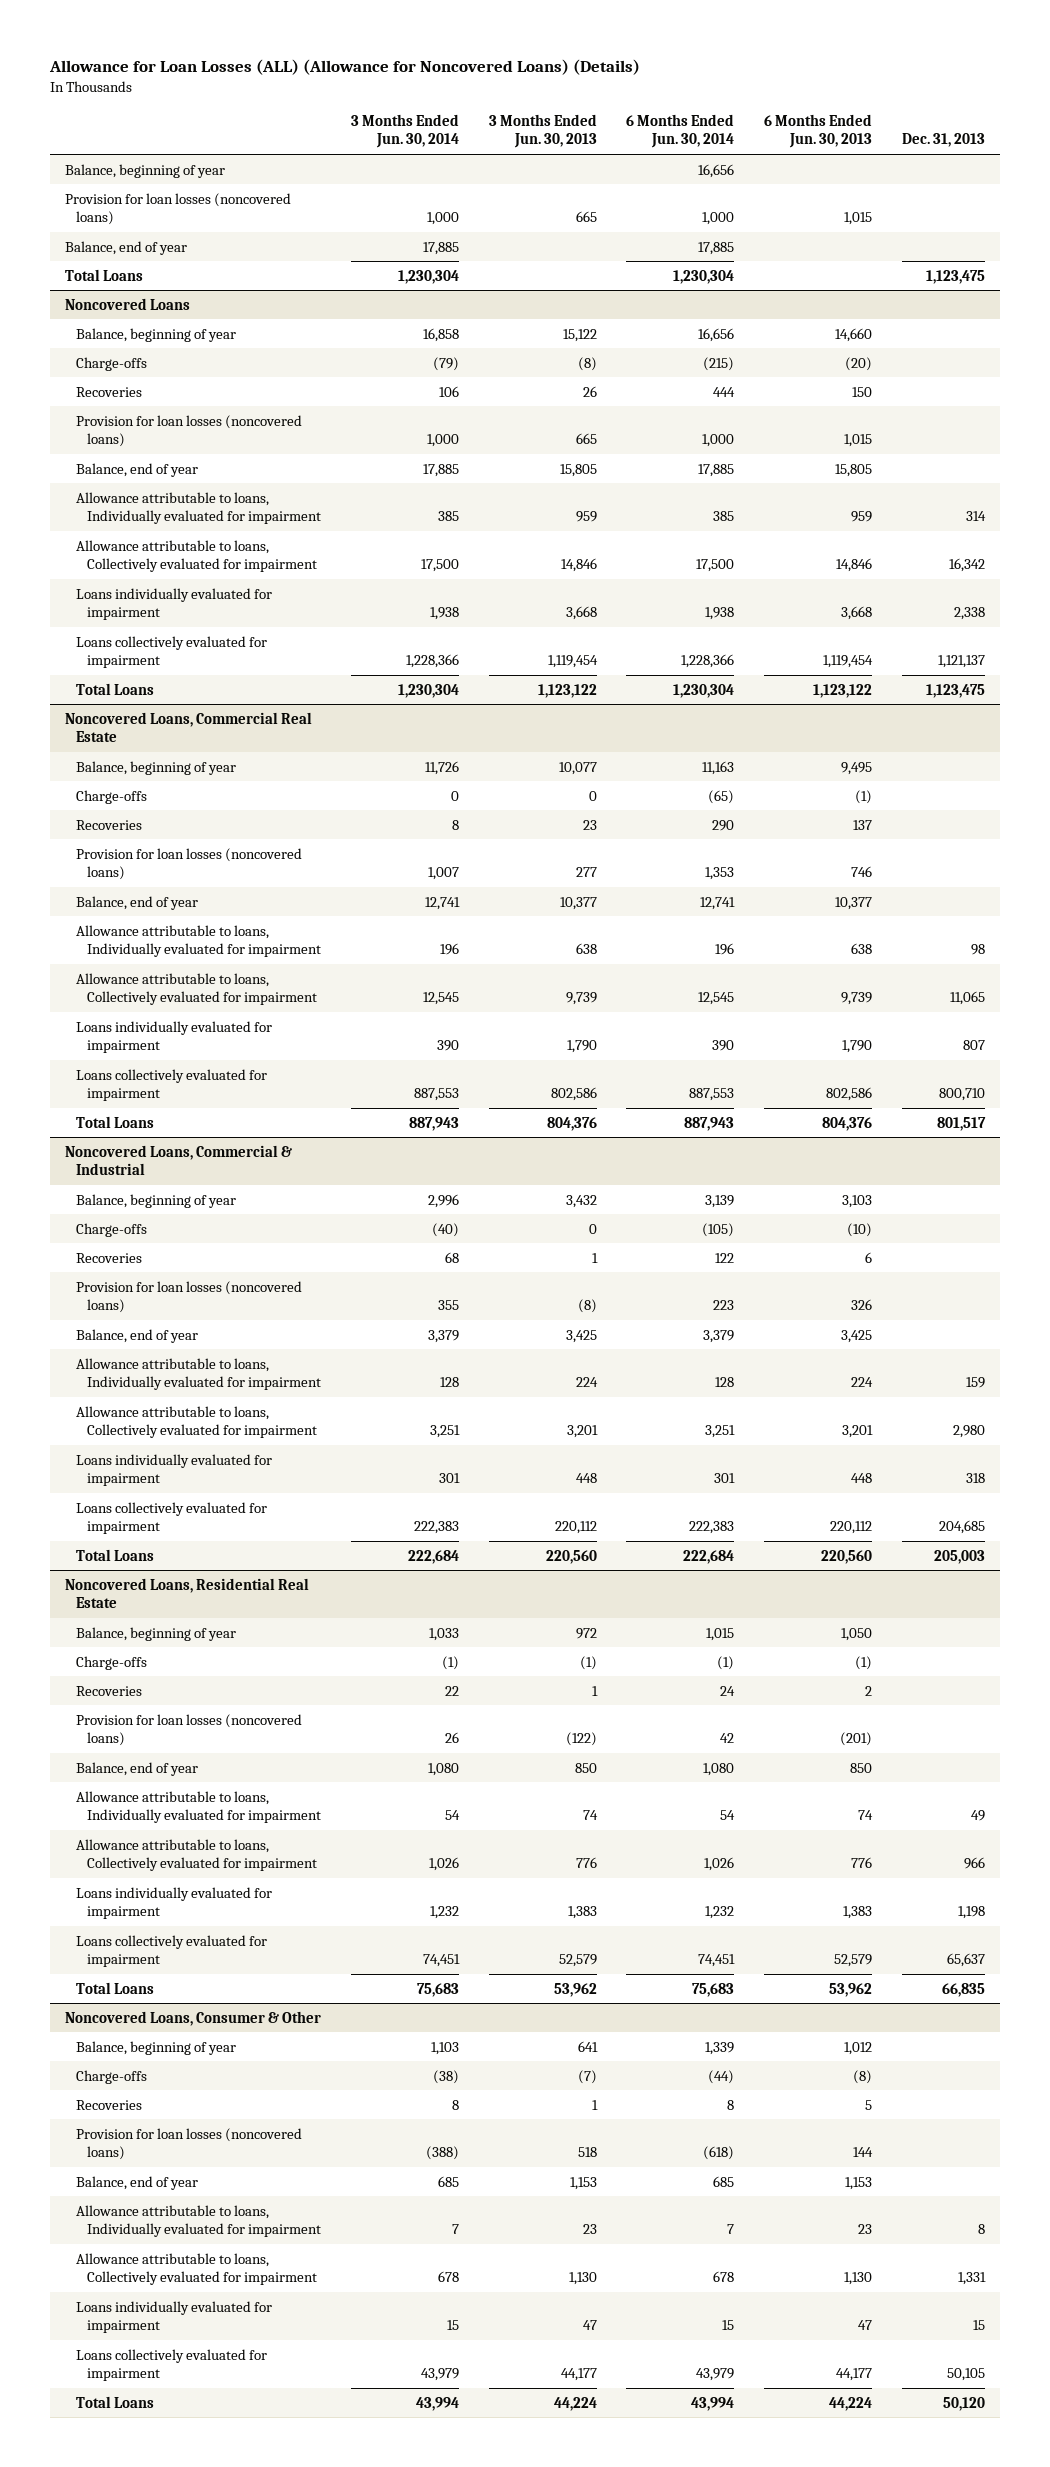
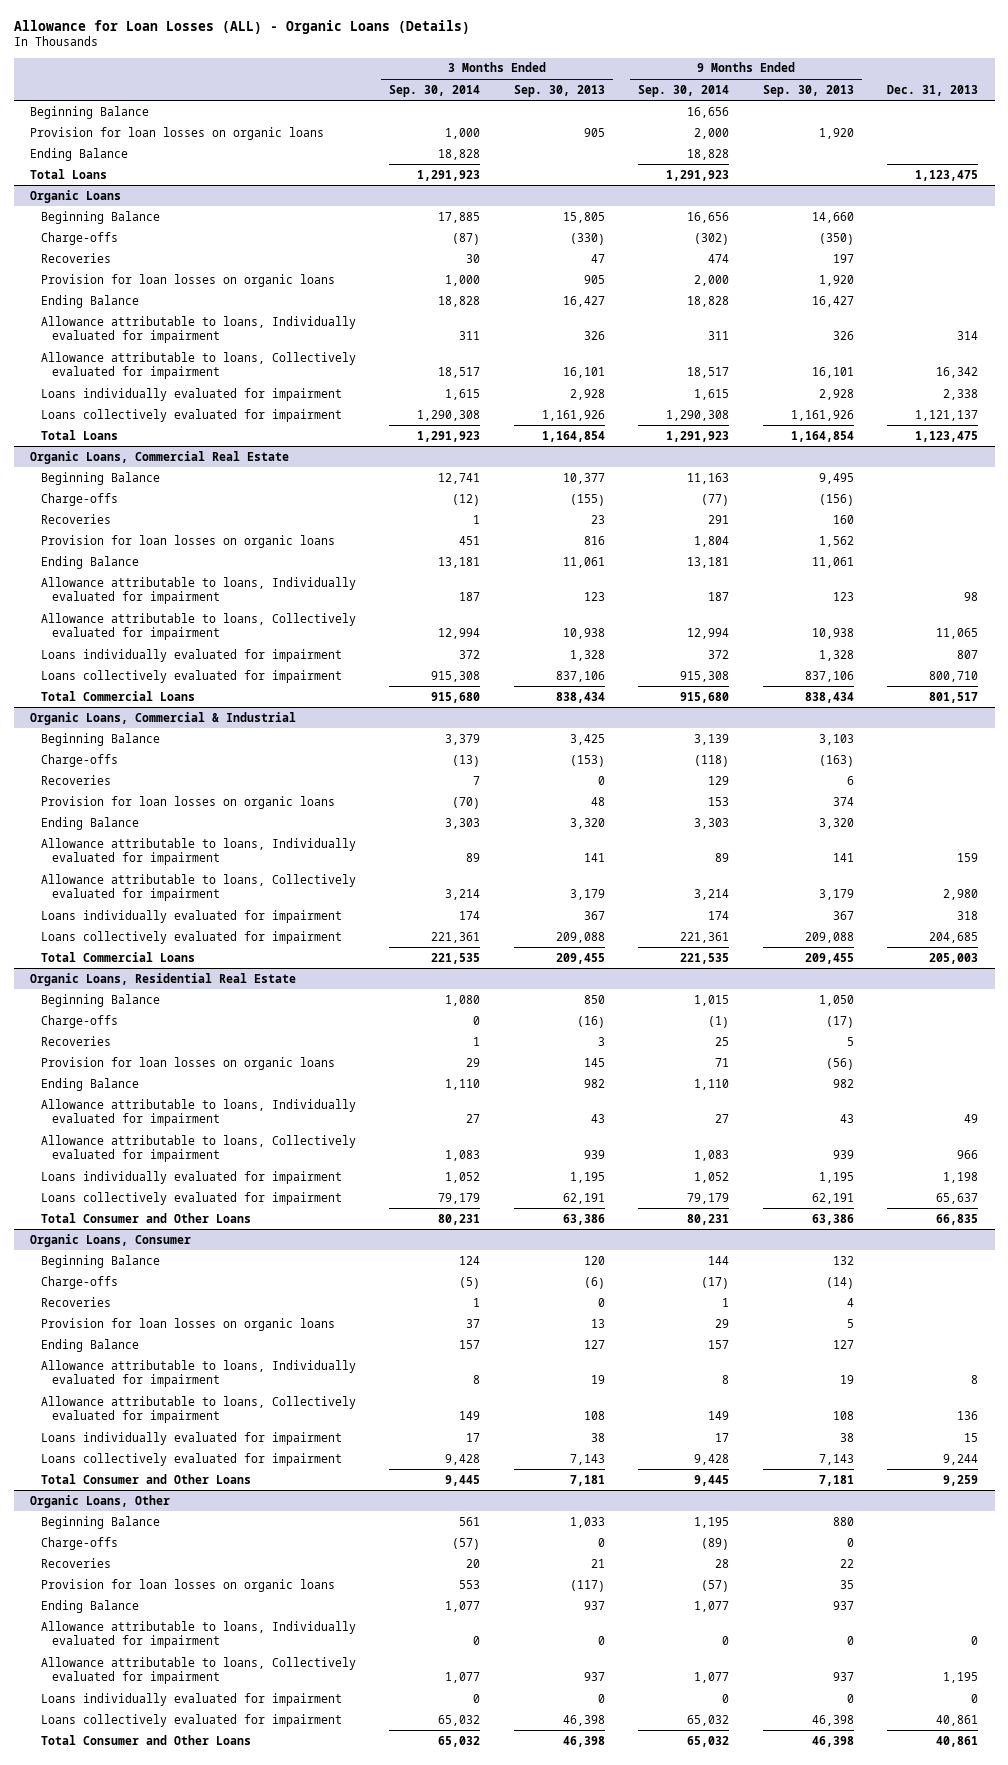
- Allowance for Loan Losses (ALL) (Allowance for Noncovered Loans) (Details)
+ Allowance for Loan Losses (ALL) - Organic Loans (Details)
- | 3 Months Ended Jun. 30, 2014 | 3 Months Ended Jun. 30, 2013 | 6 Months Ended Jun. 30, 2014 | 6 Months Ended Jun. 30, 2013 | Dec. 31, 2013
+ | 3 Months Ended Sep. 30, 2014 | 3 Months Ended Sep. 30, 2013 | 9 Months Ended Sep. 30, 2014 | 9 Months Ended Sep. 30, 2013 | Dec. 31, 2013
- Balance, beginning of year | | | 16,656 | |
- Provision for loan losses (noncovered loans) | 1,000 | 665 | 1,000 | 1,015 |
- Balance, end of year | 17,885 | | 17,885 | |
+ Beginning Balance | | | 16,656 | |
+ Provision for loan losses on organic loans | 1,000 | 905 | 2,000 | 1,920 |
+ Ending Balance | 18,828 | | 18,828 | |
- Noncovered Loans
- Balance, beginning of year | 16,858 | 15,122 | 16,656 | 14,660 |
+ Organic Loans
+ Beginning Balance | 17,885 | 15,805 | 16,656 | 14,660 |
- Provision for loan losses (noncovered loans) | 1,000 | 665 | 1,000 | 1,015 |
- Balance, end of year | 17,885 | 15,805 | 17,885 | 15,805 |
+ Provision for loan losses on organic loans | 1,000 | 905 | 2,000 | 1,920 |
+ Ending Balance | 18,828 | 16,427 | 18,828 | 16,427 |
- Noncovered Loans, Commercial Real Estate
- Balance, beginning of year | 11,726 | 10,077 | 11,163 | 9,495 |
+ Organic Loans, Commercial Real Estate
+ Beginning Balance | 12,741 | 10,377 | 11,163 | 9,495 |
- Provision for loan losses (noncovered loans) | 1,007 | 277 | 1,353 | 746 |
- Balance, end of year | 12,741 | 10,377 | 12,741 | 10,377 |
+ Provision for loan losses on organic loans | 451 | 816 | 1,804 | 1,562 |
+ Ending Balance | 13,181 | 11,061 | 13,181 | 11,061 |
- Total Loans | 887,943 | 804,376 | 887,943 | 804,376 | 801,517
- Noncovered Loans, Commercial & Industrial
- Balance, beginning of year | 2,996 | 3,432 | 3,139 | 3,103 |
+ Total Commercial Loans | 915,680 | 838,434 | 915,680 | 838,434 | 801,517
+ Organic Loans, Commercial & Industrial
+ Beginning Balance | 3,379 | 3,425 | 3,139 | 3,103 |
- Provision for loan losses (noncovered loans) | 355 | (8) | 223 | 326 |
- Balance, end of year | 3,379 | 3,425 | 3,379 | 3,425 |
+ Provision for loan losses on organic loans | (70) | 48 | 153 | 374 |
+ Ending Balance | 3,303 | 3,320 | 3,303 | 3,320 |
- Total Loans | 222,684 | 220,560 | 222,684 | 220,560 | 205,003
- Noncovered Loans, Residential Real Estate
- Balance, beginning of year | 1,033 | 972 | 1,015 | 1,050 |
+ Total Commercial Loans | 221,535 | 209,455 | 221,535 | 209,455 | 205,003
+ Organic Loans, Residential Real Estate
+ Beginning Balance | 1,080 | 850 | 1,015 | 1,050 |
- Provision for loan losses (noncovered loans) | 26 | (122) | 42 | (201) |
- Balance, end of year | 1,080 | 850 | 1,080 | 850 |
+ Provision for loan losses on organic loans | 29 | 145 | 71 | (56) |
+ Ending Balance | 1,110 | 982 | 1,110 | 982 |
- Total Loans | 75,683 | 53,962 | 75,683 | 53,962 | 66,835
- Noncovered Loans, Consumer & Other
- Balance, beginning of year | 1,103 | 641 | 1,339 | 1,012 |
+ Total Consumer and Other Loans | 80,231 | 63,386 | 80,231 | 63,386 | 66,835
+ Organic Loans, Consumer
+ Beginning Balance | 124 | 120 | 144 | 132 |
- Provision for loan losses (noncovered loans) | (388) | 518 | (618) | 144 |
- Balance, end of year | 685 | 1,153 | 685 | 1,153 |
+ Provision for loan losses on organic loans | 37 | 13 | 29 | 5 |
+ Ending Balance | 157 | 127 | 157 | 127 |
- Allowance attributable to loans, Collectively evaluated for impairment | 678 | 1,130 | 678 | 1,130 | 1,331
+ Allowance attributable to loans, Collectively evaluated for impairment | 149 | 108 | 149 | 108 | 136
- Loans collectively evaluated for impairment | 43,979 | 44,177 | 43,979 | 44,177 | 50,105
- Total Loans | 43,994 | 44,224 | 43,994 | 44,224 | 50,120
+ Loans collectively evaluated for impairment | 9,428 | 7,143 | 9,428 | 7,143 | 9,244
+ Total Consumer and Other Loans | 9,445 | 7,181 | 9,445 | 7,181 | 9,259
+ Organic Loans, Other
+ Beginning Balance | 561 | 1,033 | 1,195 | 880 |
+ Charge-offs | (57) | 0 | (89) | 0 |
+ Recoveries | 20 | 21 | 28 | 22 |
+ Provision for loan losses on organic loans | 553 | (117) | (57) | 35 |
+ Ending Balance | 1,077 | 937 | 1,077 | 937 |
+ Allowance attributable to loans, Individually evaluated for impairment | 0 | 0 | 0 | 0 | 0
+ Allowance attributable to loans, Collectively evaluated for impairment | 1,077 | 937 | 1,077 | 937 | 1,195
+ Loans individually evaluated for impairment | 0 | 0 | 0 | 0 | 0
+ Loans collectively evaluated for impairment | 65,032 | 46,398 | 65,032 | 46,398 | 40,861
+ Total Consumer and Other Loans | 65,032 | 46,398 | 65,032 | 46,398 | 40,861

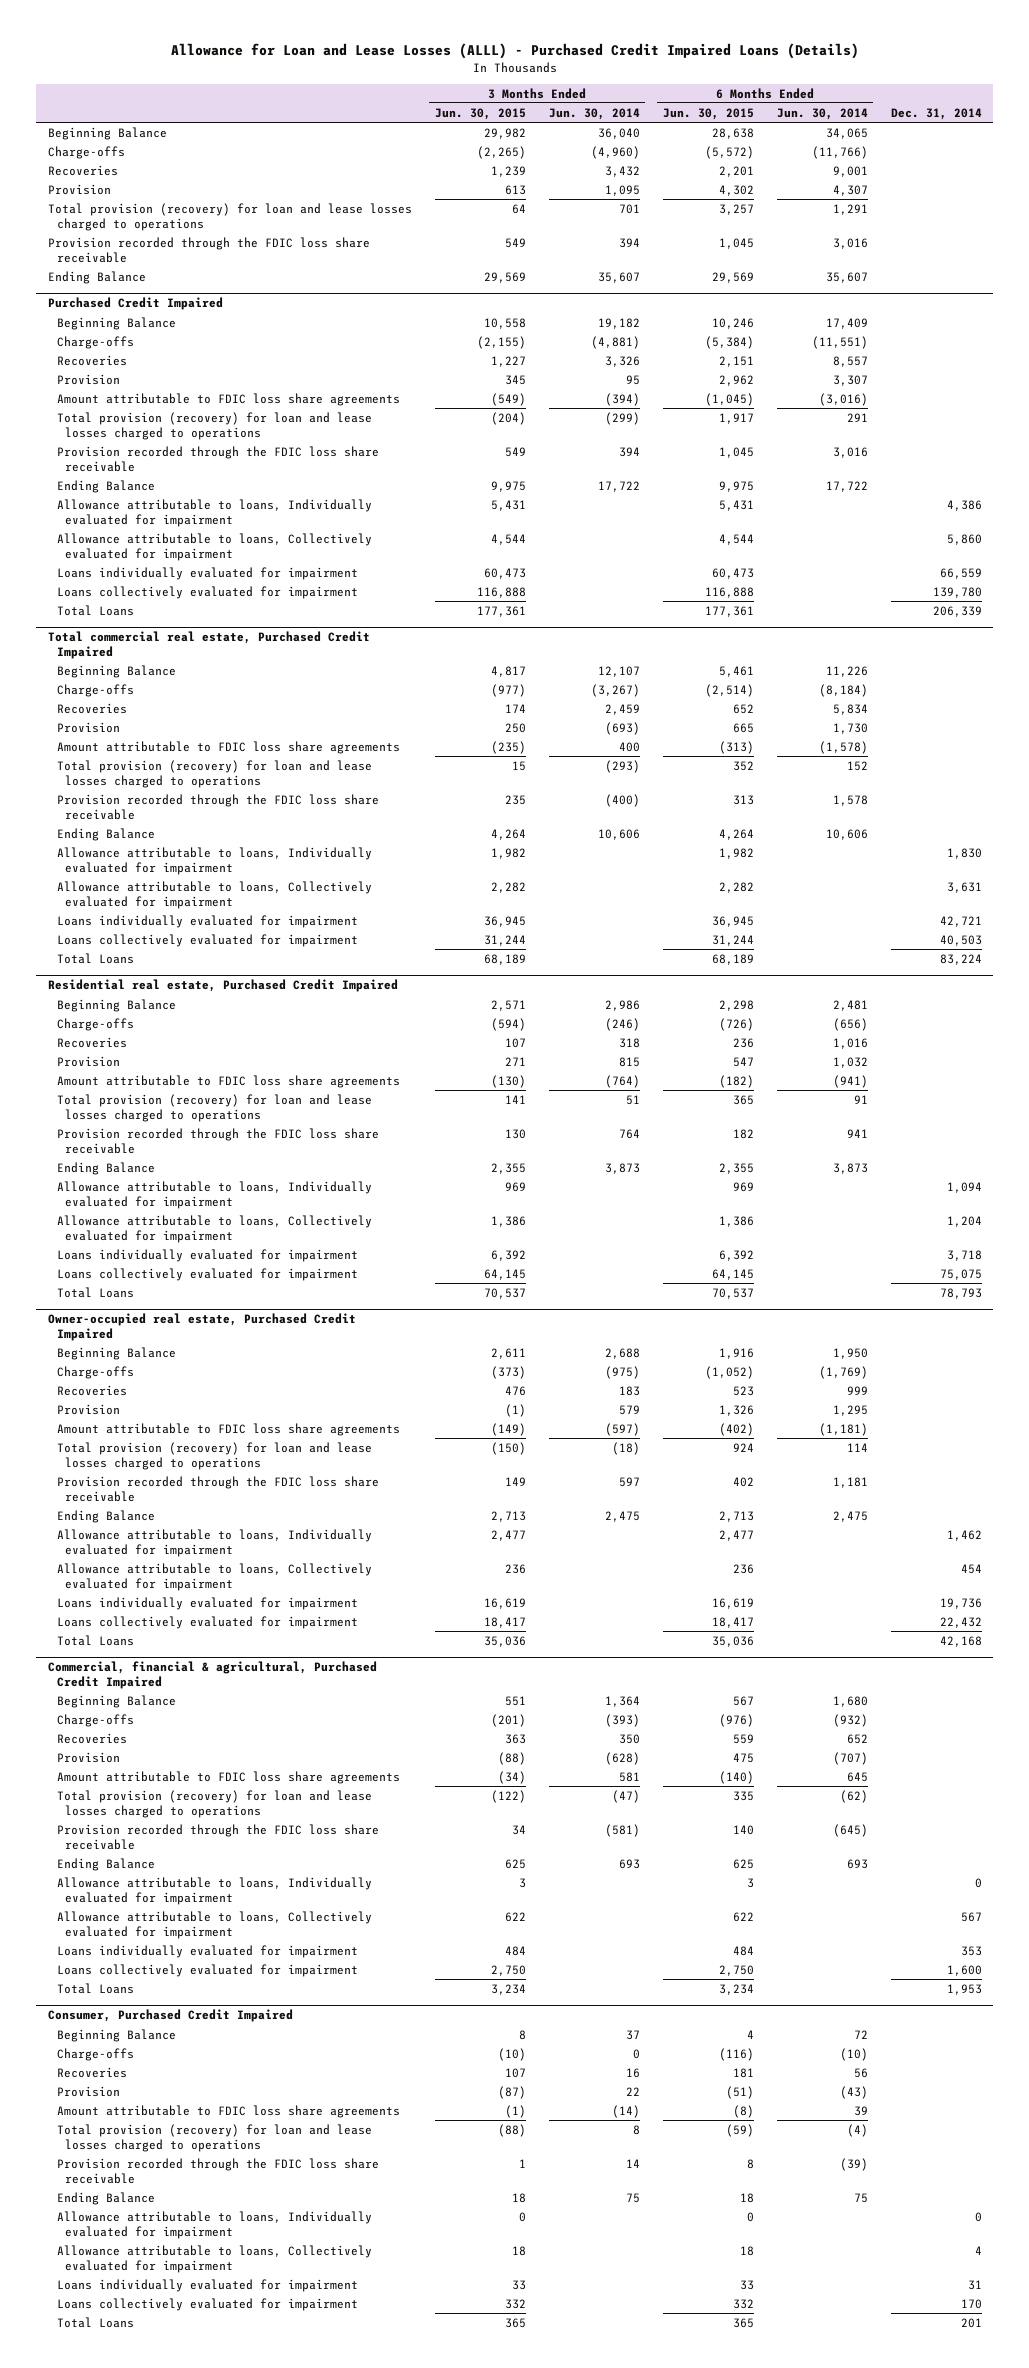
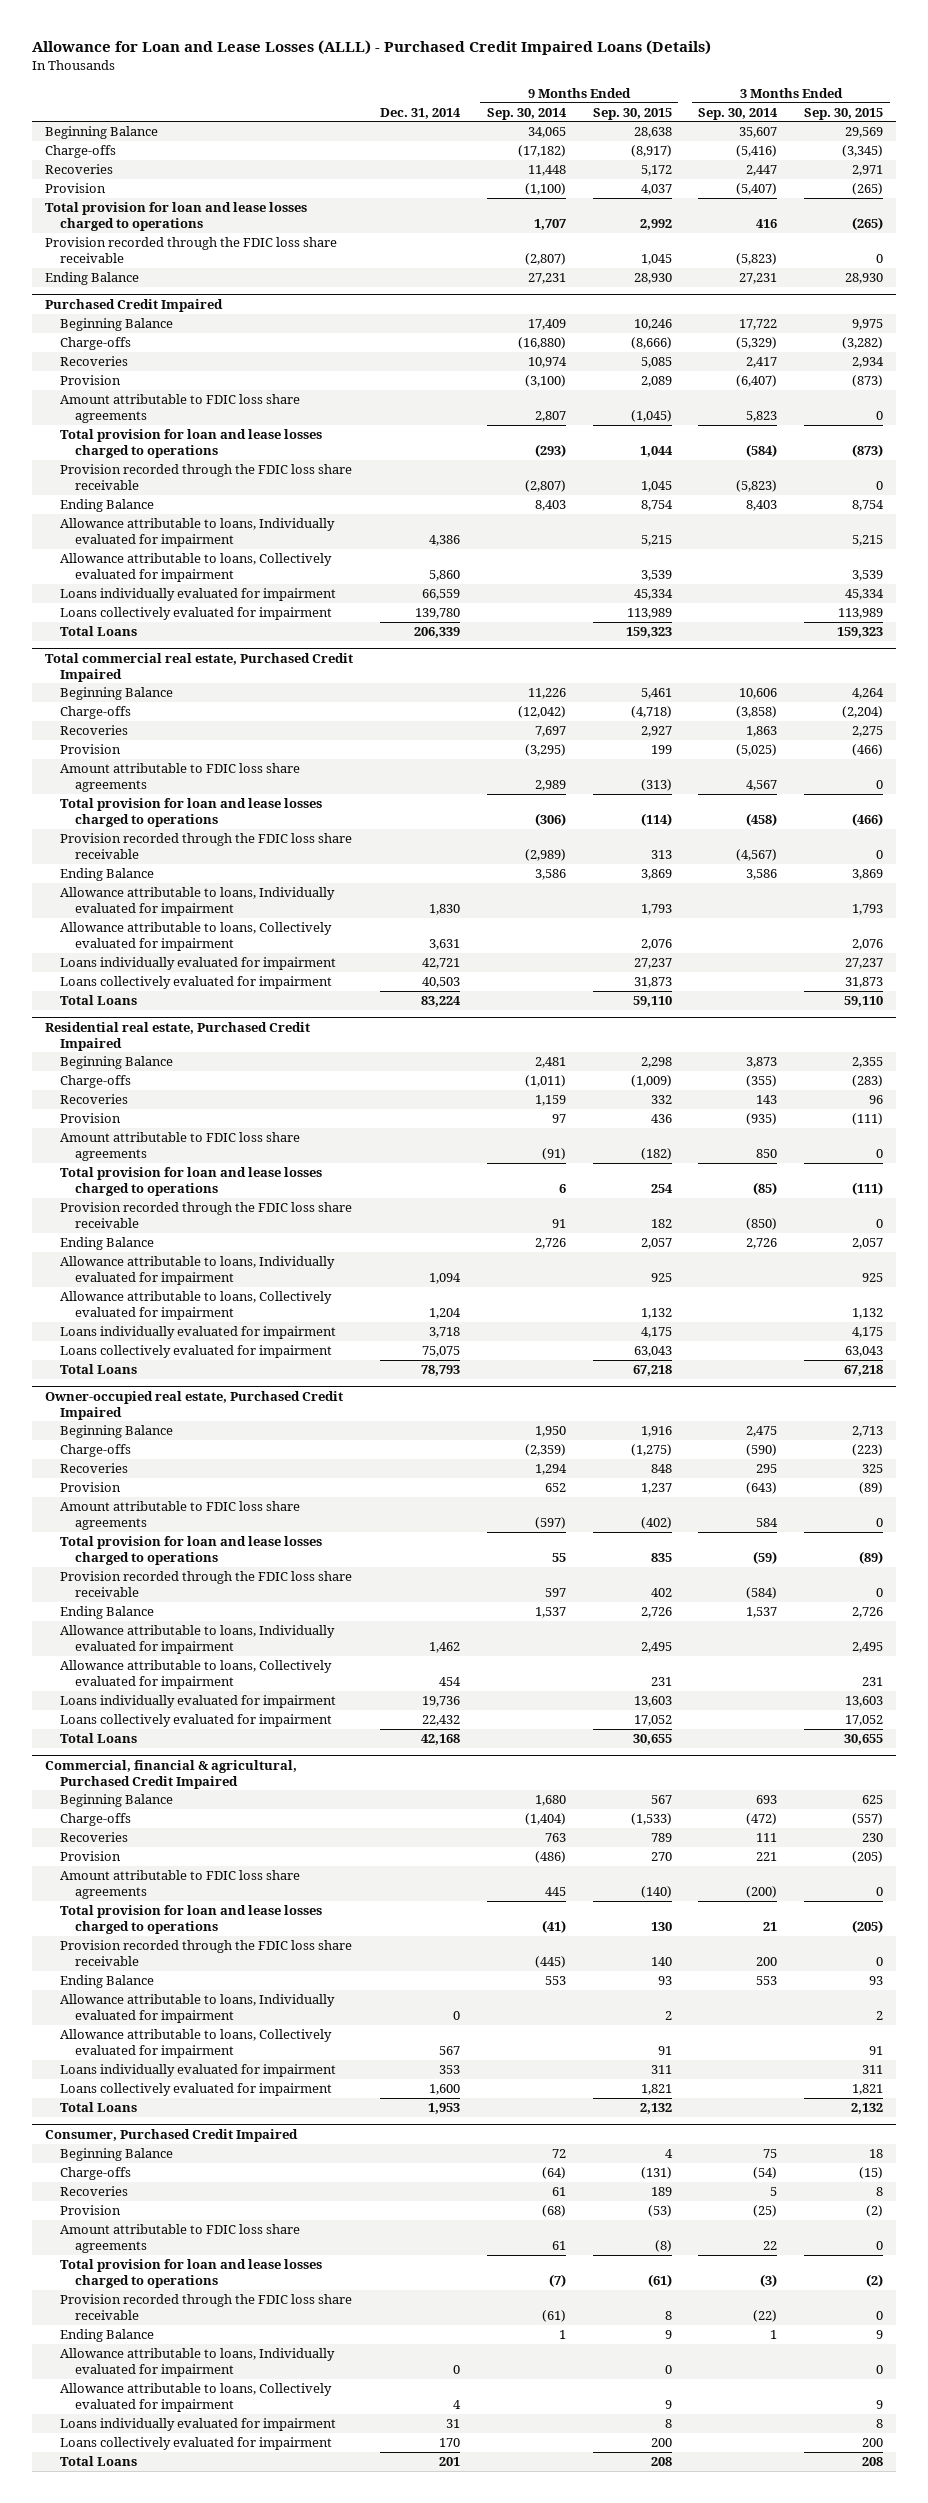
- | 3 Months Ended Jun. 30, 2015 | 3 Months Ended Jun. 30, 2014 | 6 Months Ended Jun. 30, 2015 | 6 Months Ended Jun. 30, 2014 | Dec. 31, 2014
+ | Dec. 31, 2014 | 9 Months Ended Sep. 30, 2014 | 9 Months Ended Sep. 30, 2015 | 3 Months Ended Sep. 30, 2014 | 3 Months Ended Sep. 30, 2015
- Total provision (recovery) for loan and lease losses charged to operations | 64 | 701 | 3,257 | 1,291 |
+ Total provision for loan and lease losses charged to operations | | 1,707 | 2,992 | 416 | (265)
@ Purchased Credit Impaired
- Total provision (recovery) for loan and lease losses charged to operations | (204) | (299) | 1,917 | 291 |
+ Total provision for loan and lease losses charged to operations | | (293) | 1,044 | (584) | (873)
@ Total commercial real estate, Purchased Credit Impaired
- Total provision (recovery) for loan and lease losses charged to operations | 15 | (293) | 352 | 152 |
+ Total provision for loan and lease losses charged to operations | | (306) | (114) | (458) | (466)
@ Residential real estate, Purchased Credit Impaired
- Total provision (recovery) for loan and lease losses charged to operations | 141 | 51 | 365 | 91 |
+ Total provision for loan and lease losses charged to operations | | 6 | 254 | (85) | (111)
@ Owner-occupied real estate, Purchased Credit Impaired
- Total provision (recovery) for loan and lease losses charged to operations | (150) | (18) | 924 | 114 |
+ Total provision for loan and lease losses charged to operations | | 55 | 835 | (59) | (89)
@ Commercial, financial & agricultural, Purchased Credit Impaired
- Total provision (recovery) for loan and lease losses charged to operations | (122) | (47) | 335 | (62) |
+ Total provision for loan and lease losses charged to operations | | (41) | 130 | 21 | (205)
@ Consumer, Purchased Credit Impaired
- Total provision (recovery) for loan and lease losses charged to operations | (88) | 8 | (59) | (4) |
+ Total provision for loan and lease losses charged to operations | | (7) | (61) | (3) | (2)

